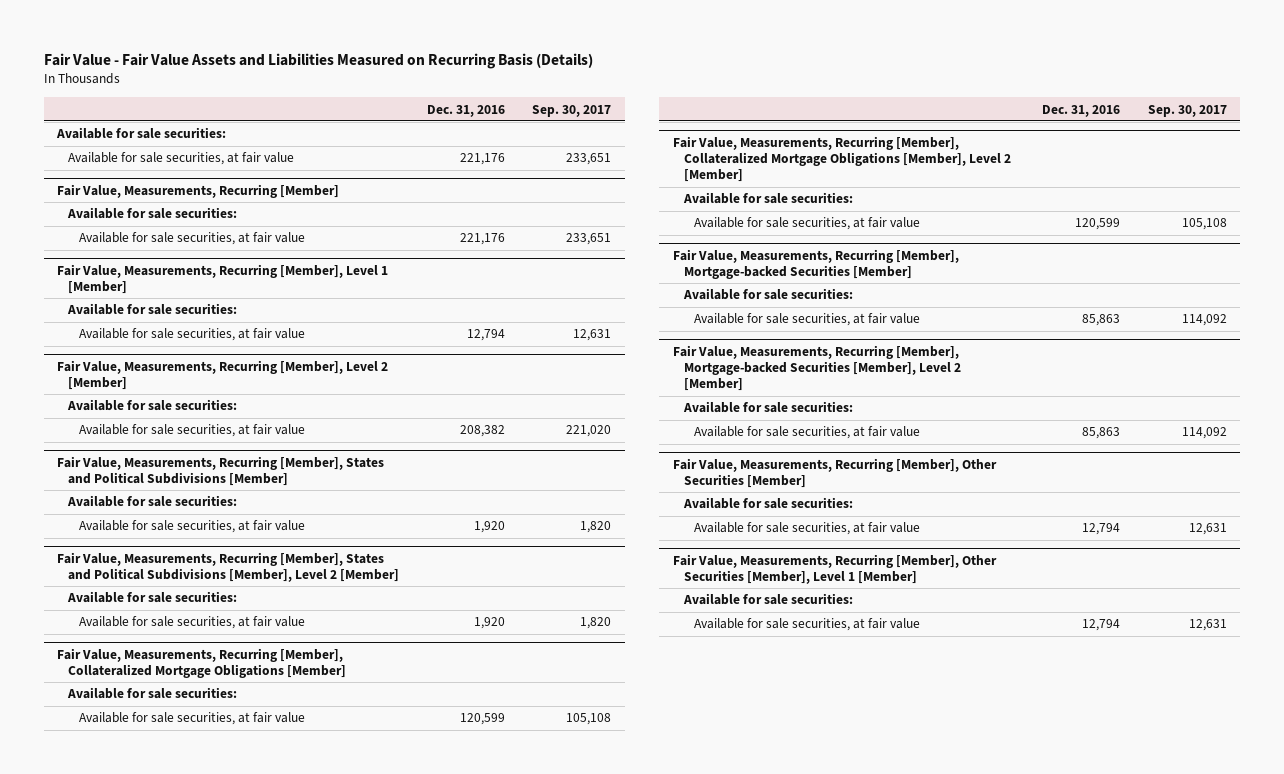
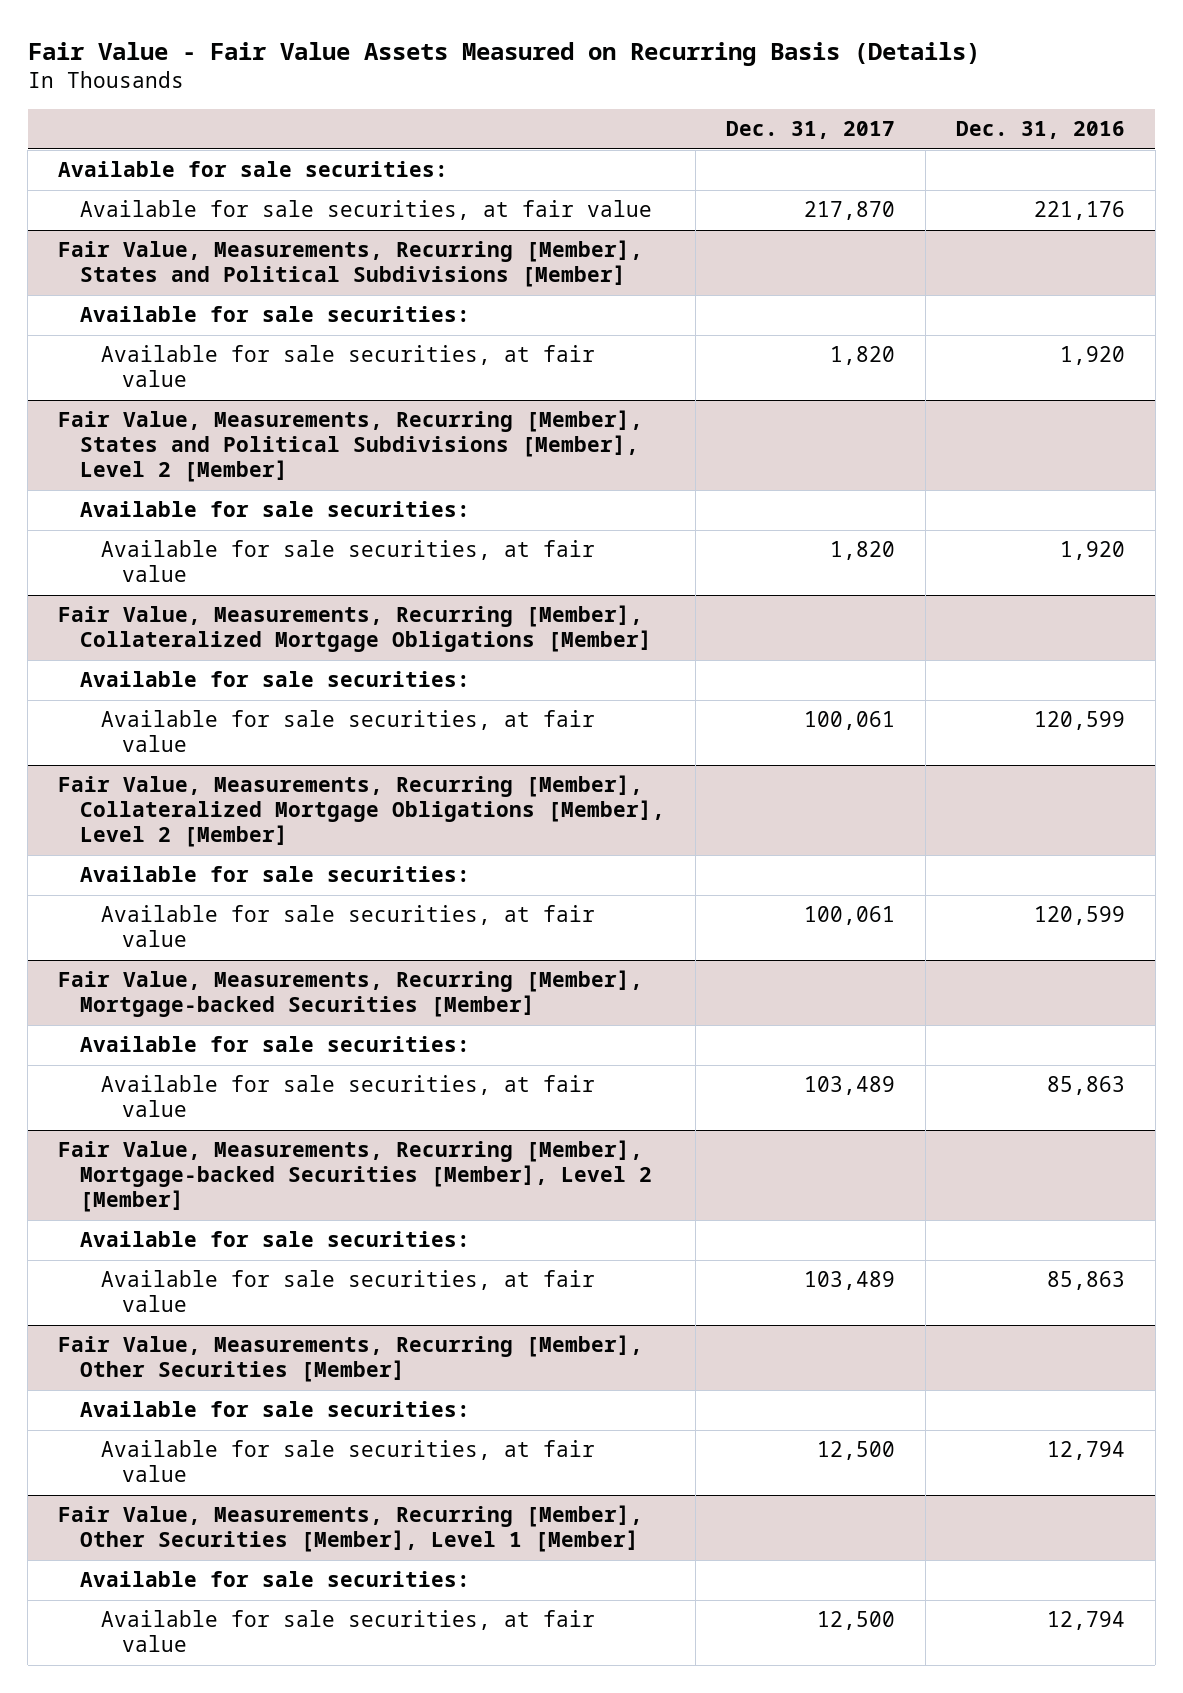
- Fair Value - Fair Value Assets and Liabilities Measured on Recurring Basis (Details)
+ Fair Value - Fair Value Assets Measured on Recurring Basis (Details)
- | Dec. 31, 2016 | Sep. 30, 2017
+ | Dec. 31, 2017 | Dec. 31, 2016
- Fair Value, Measurements, Recurring [Member]
- Available for sale securities:
- Available for sale securities, at fair value | 221,176 | 233,651
- Fair Value, Measurements, Recurring [Member], Level 1 [Member]
- Available for sale securities:
- Available for sale securities, at fair value | 12,794 | 12,631
- Fair Value, Measurements, Recurring [Member], Level 2 [Member]
- Available for sale securities:
- Available for sale securities, at fair value | 208,382 | 221,020

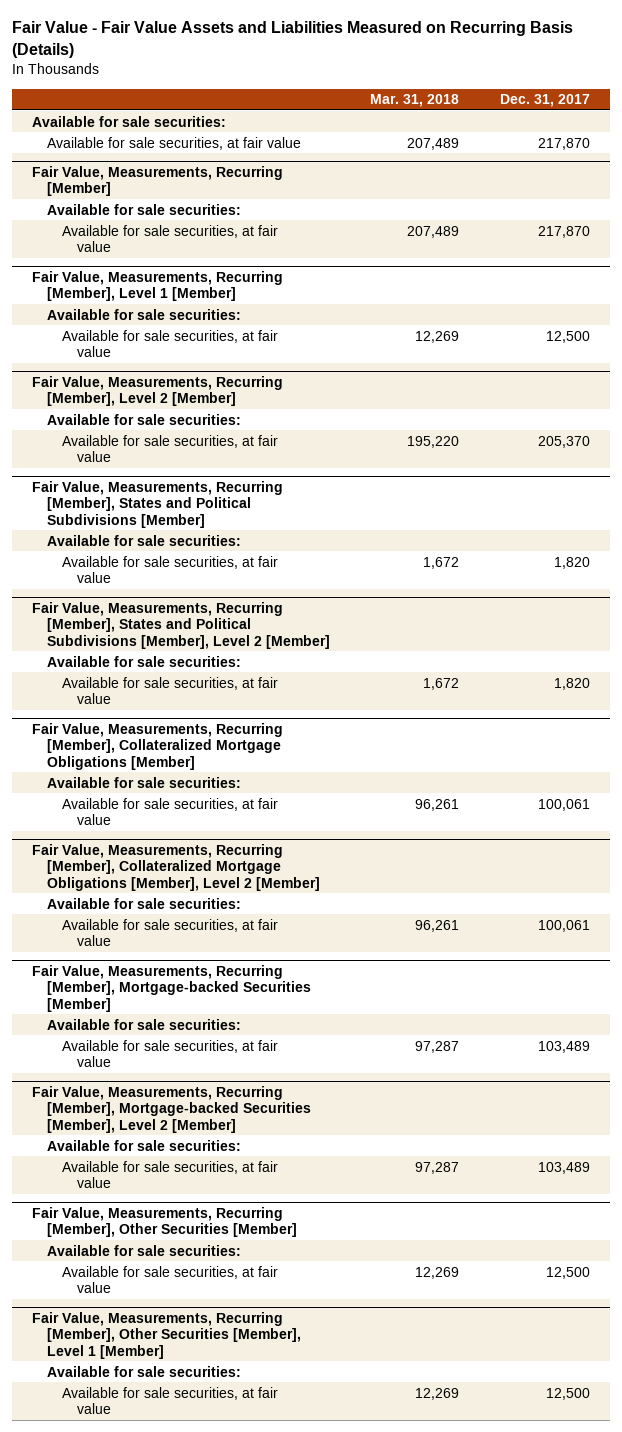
- Fair Value - Fair Value Assets Measured on Recurring Basis (Details)
+ Fair Value - Fair Value Assets and Liabilities Measured on Recurring Basis (Details)
- | Dec. 31, 2017 | Dec. 31, 2016
+ | Mar. 31, 2018 | Dec. 31, 2017
+ Fair Value, Measurements, Recurring [Member]
+ Available for sale securities:
+ Available for sale securities, at fair value | 207,489 | 217,870
+ Fair Value, Measurements, Recurring [Member], Level 1 [Member]
+ Available for sale securities:
+ Available for sale securities, at fair value | 12,269 | 12,500
+ Fair Value, Measurements, Recurring [Member], Level 2 [Member]
+ Available for sale securities:
+ Available for sale securities, at fair value | 195,220 | 205,370

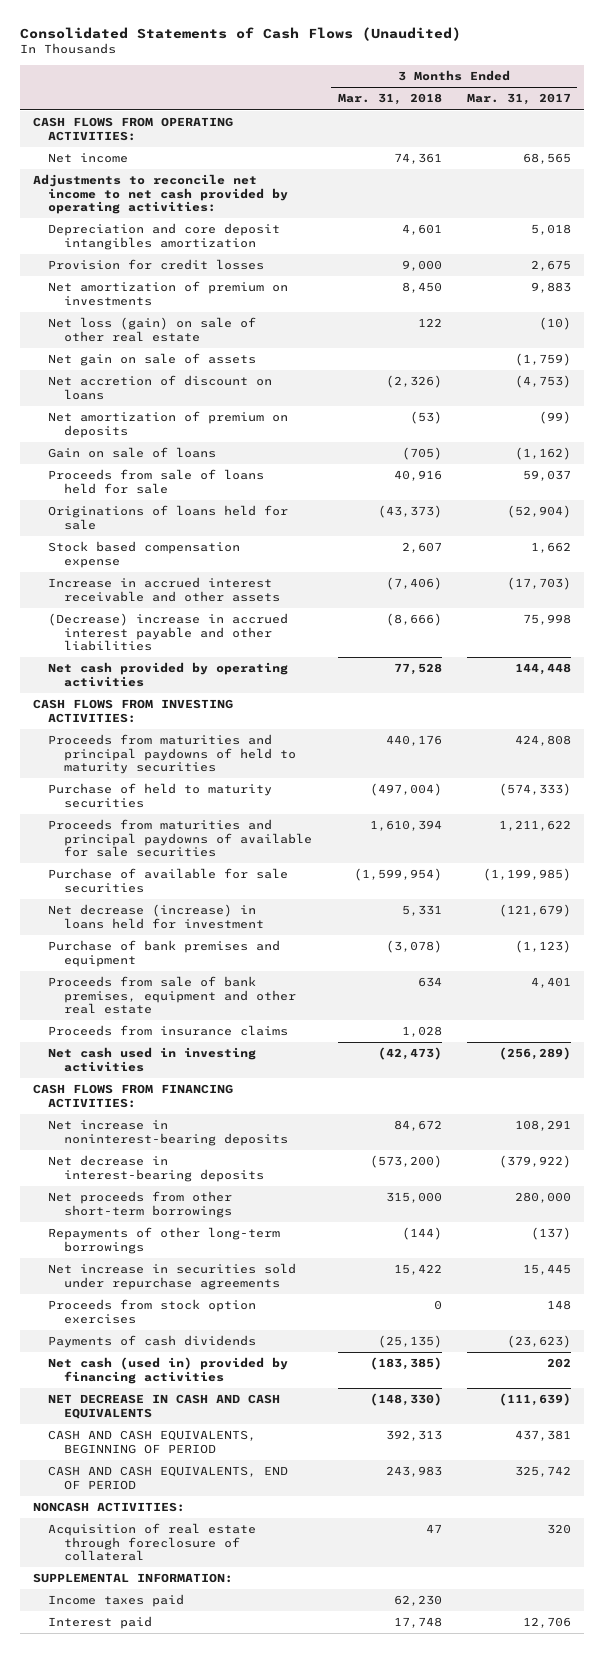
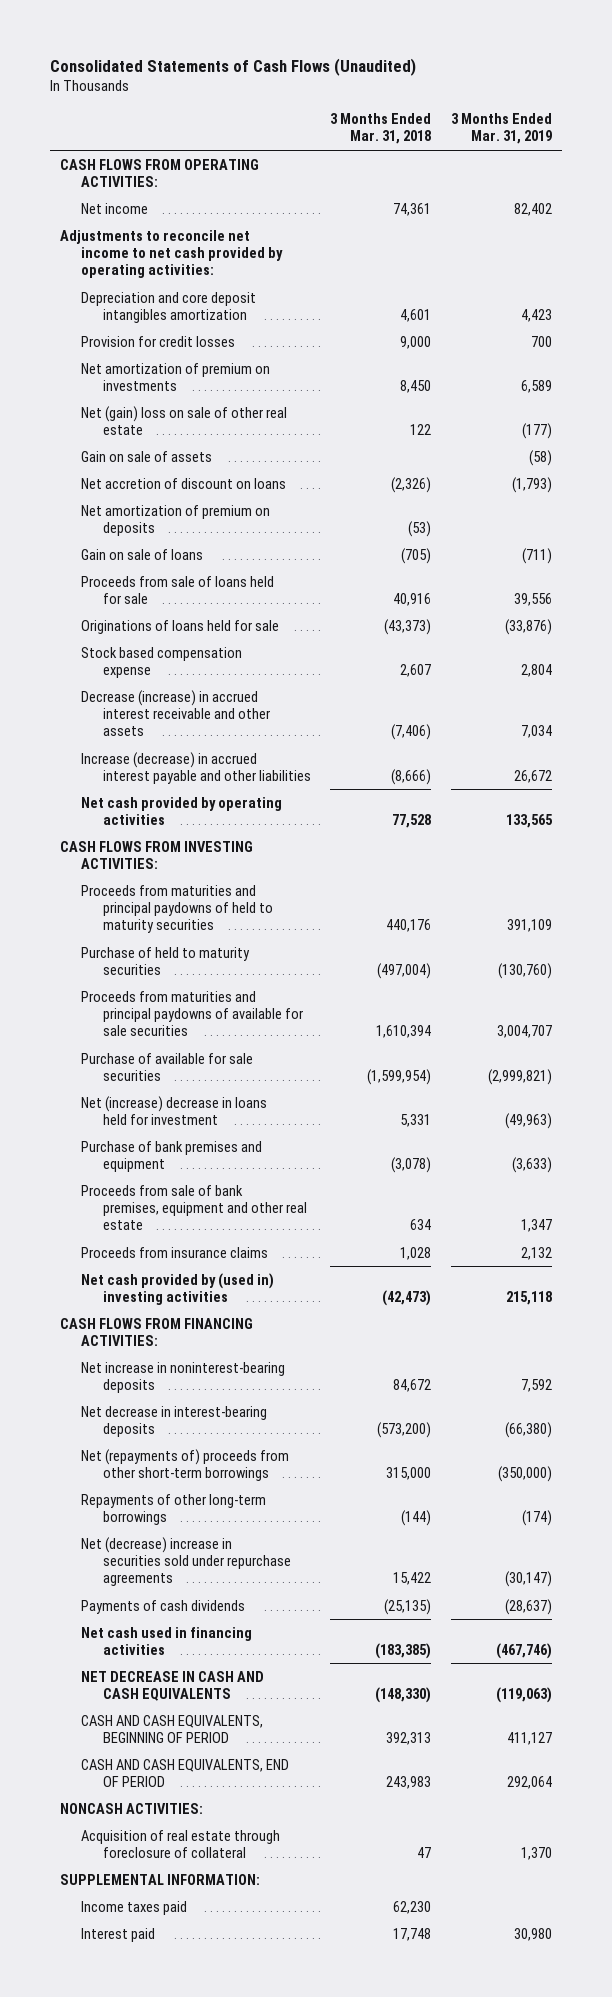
- | 3 Months Ended Mar. 31, 2018 | 3 Months Ended Mar. 31, 2017
+ | 3 Months Ended Mar. 31, 2018 | 3 Months Ended Mar. 31, 2019
- Net loss (gain) on sale of other real estate | 122 | (10)
- Net gain on sale of assets | | (1,759)
+ Net (gain) loss on sale of other real estate | 122 | (177)
+ Gain on sale of assets | | (58)
- Increase in accrued interest receivable and other assets | (7,406) | (17,703)
- (Decrease) increase in accrued interest payable and other liabilities | (8,666) | 75,998
+ Decrease (increase) in accrued interest receivable and other assets | (7,406) | 7,034
+ Increase (decrease) in accrued interest payable and other liabilities | (8,666) | 26,672
- Net decrease (increase) in loans held for investment | 5,331 | (121,679)
+ Net (increase) decrease in loans held for investment | 5,331 | (49,963)
- Net cash used in investing activities | (42,473) | (256,289)
+ Net cash provided by (used in) investing activities | (42,473) | 215,118
- Net proceeds from other short-term borrowings | 315,000 | 280,000
+ Net (repayments of) proceeds from other short-term borrowings | 315,000 | (350,000)
- Net increase in securities sold under repurchase agreements | 15,422 | 15,445
- Proceeds from stock option exercises | 0 | 148
+ Net (decrease) increase in securities sold under repurchase agreements | 15,422 | (30,147)
- Net cash (used in) provided by financing activities | (183,385) | 202
+ Net cash used in financing activities | (183,385) | (467,746)

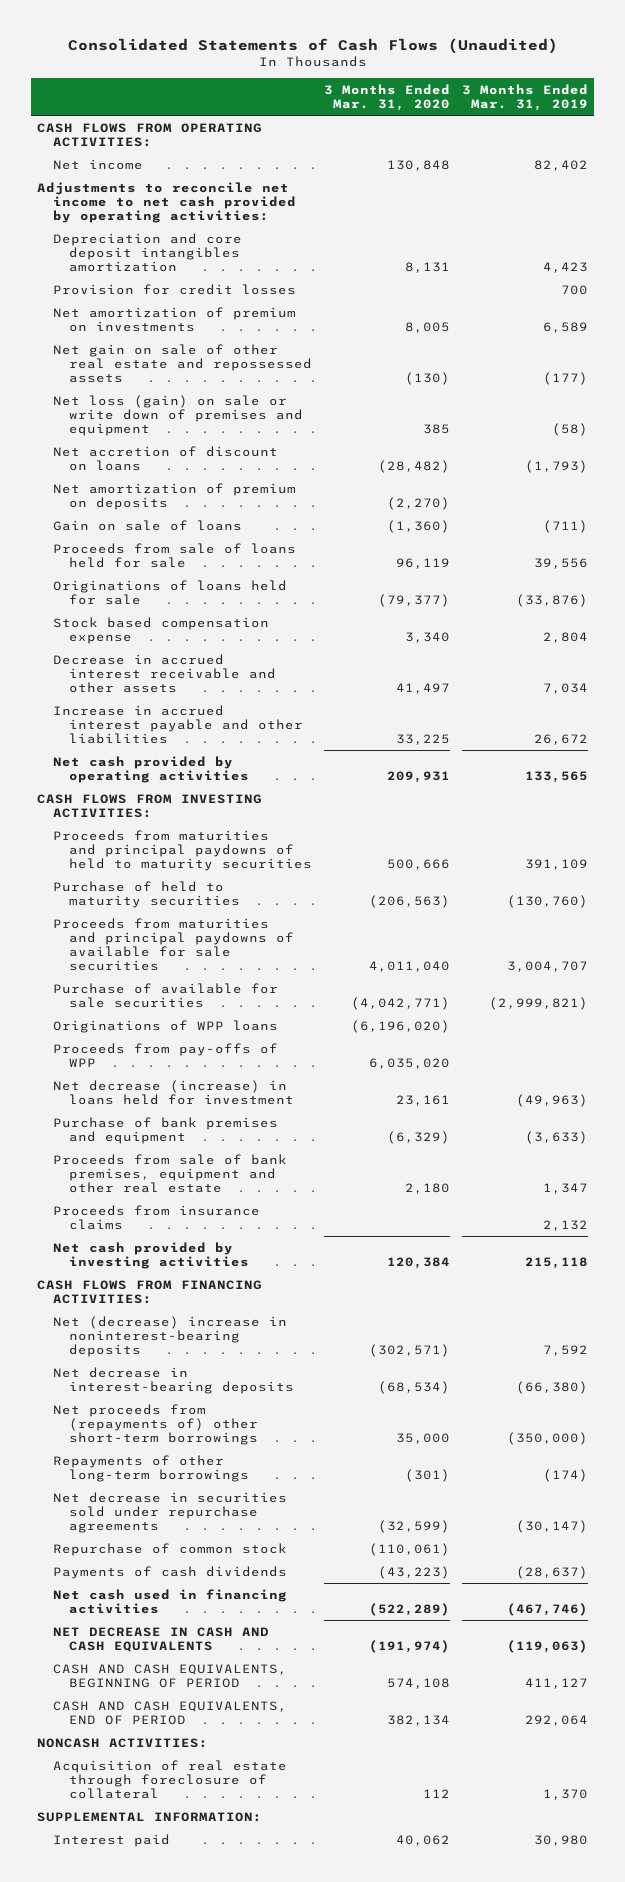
- | 3 Months Ended Mar. 31, 2018 | 3 Months Ended Mar. 31, 2019
+ | 3 Months Ended Mar. 31, 2020 | 3 Months Ended Mar. 31, 2019
- Net (gain) loss on sale of other real estate | 122 | (177)
- Gain on sale of assets | | (58)
+ Net gain on sale of other real estate and repossessed assets | (130) | (177)
+ Net loss (gain) on sale or write down of premises and equipment | 385 | (58)
- Decrease (increase) in accrued interest receivable and other assets | (7,406) | 7,034
- Increase (decrease) in accrued interest payable and other liabilities | (8,666) | 26,672
+ Decrease in accrued interest receivable and other assets | 41,497 | 7,034
+ Increase in accrued interest payable and other liabilities | 33,225 | 26,672
- Net (increase) decrease in loans held for investment | 5,331 | (49,963)
+ Originations of WPP loans | (6,196,020) |
+ Proceeds from pay-offs of WPP | 6,035,020 |
+ Net decrease (increase) in loans held for investment | 23,161 | (49,963)
- Net cash provided by (used in) investing activities | (42,473) | 215,118
+ Net cash provided by investing activities | 120,384 | 215,118
- Net increase in noninterest-bearing deposits | 84,672 | 7,592
+ Net (decrease) increase in noninterest-bearing deposits | (302,571) | 7,592
- Net (repayments of) proceeds from other short-term borrowings | 315,000 | (350,000)
+ Net proceeds from (repayments of) other short-term borrowings | 35,000 | (350,000)
- Net (decrease) increase in securities sold under repurchase agreements | 15,422 | (30,147)
+ Net decrease in securities sold under repurchase agreements | (32,599) | (30,147)
+ Repurchase of common stock | (110,061) |
- Income taxes paid | 62,230 |

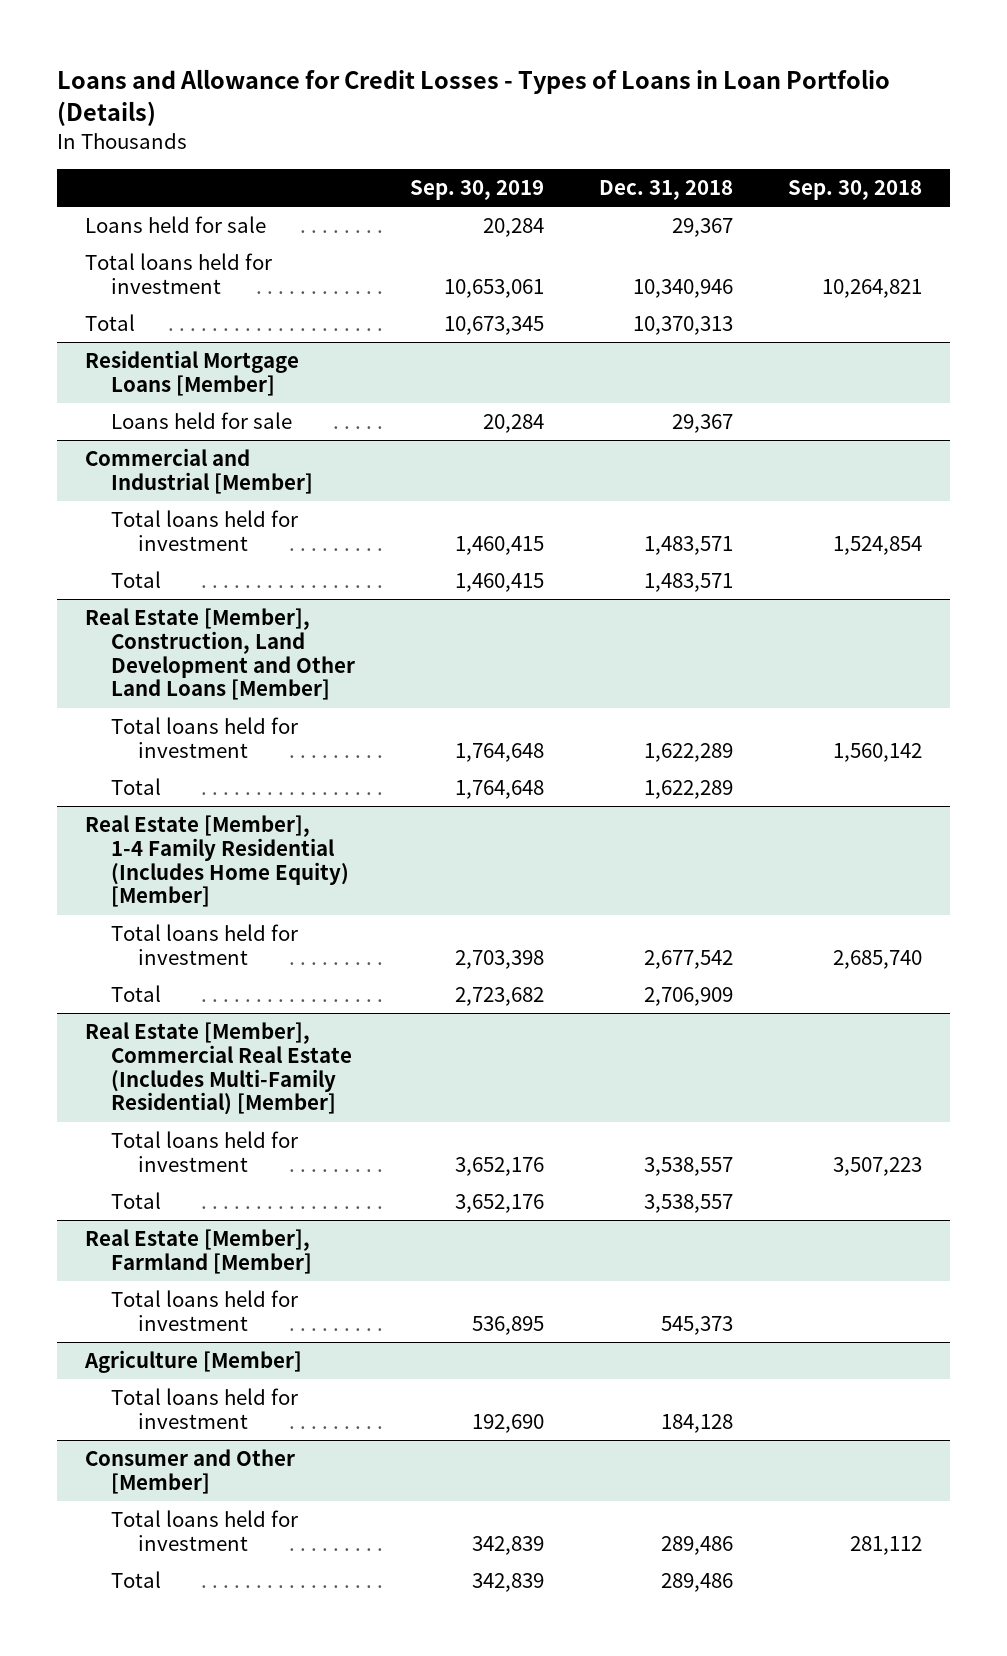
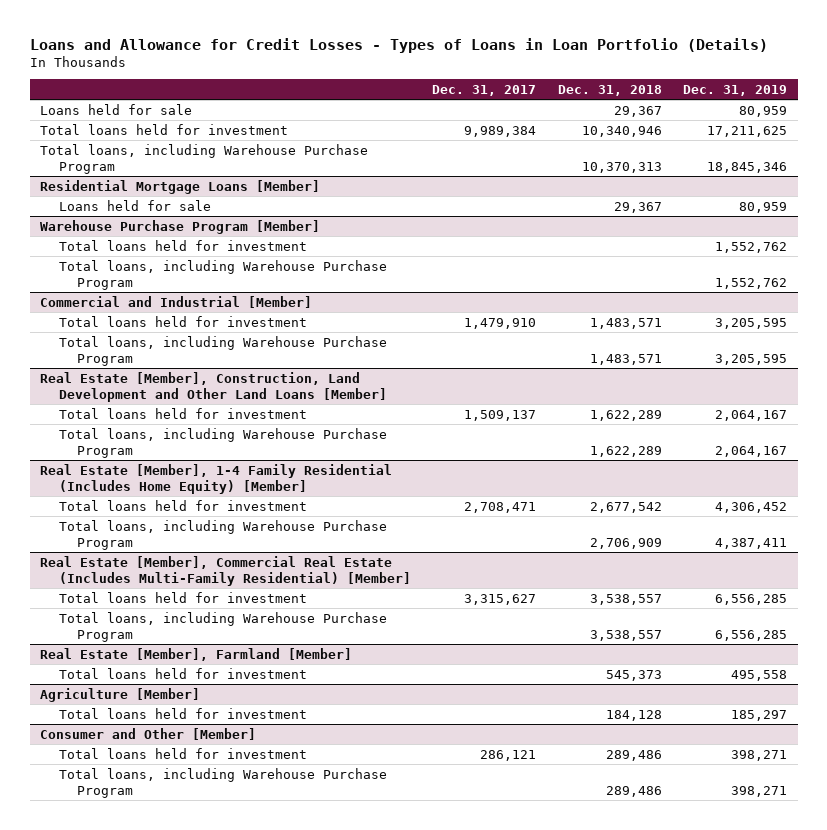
- | Sep. 30, 2019 | Dec. 31, 2018 | Sep. 30, 2018
+ | Dec. 31, 2017 | Dec. 31, 2018 | Dec. 31, 2019
- Total | 10,673,345 | 10,370,313 |
+ Total loans, including Warehouse Purchase Program | | 10,370,313 | 18,845,346
+ Warehouse Purchase Program [Member]
+ Total loans held for investment | | | 1,552,762
+ Total loans, including Warehouse Purchase Program | | | 1,552,762
@ Commercial and Industrial [Member]
- Total | 1,460,415 | 1,483,571 |
+ Total loans, including Warehouse Purchase Program | | 1,483,571 | 3,205,595
@ Real Estate [Member], Construction, Land Development and Other Land Loans [Member]
- Total | 1,764,648 | 1,622,289 |
+ Total loans, including Warehouse Purchase Program | | 1,622,289 | 2,064,167
@ Real Estate [Member], 1-4 Family Residential (Includes Home Equity) [Member]
- Total | 2,723,682 | 2,706,909 |
+ Total loans, including Warehouse Purchase Program | | 2,706,909 | 4,387,411
@ Real Estate [Member], Commercial Real Estate (Includes Multi-Family Residential) [Member]
- Total | 3,652,176 | 3,538,557 |
+ Total loans, including Warehouse Purchase Program | | 3,538,557 | 6,556,285
@ Consumer and Other [Member]
- Total | 342,839 | 289,486 |
+ Total loans, including Warehouse Purchase Program | | 289,486 | 398,271

